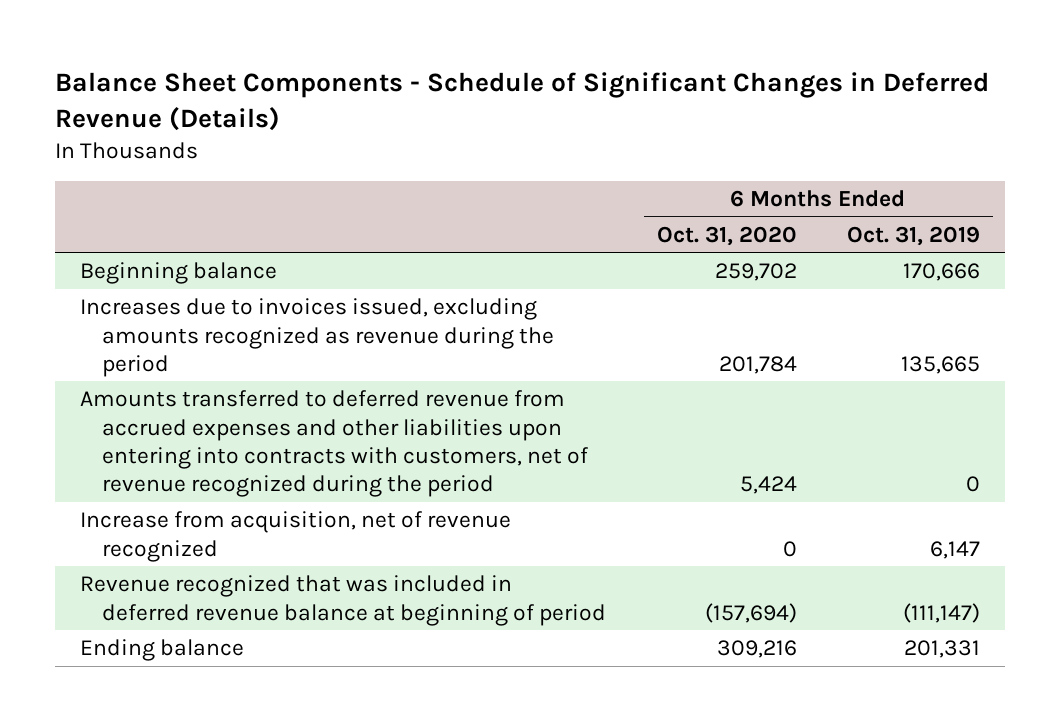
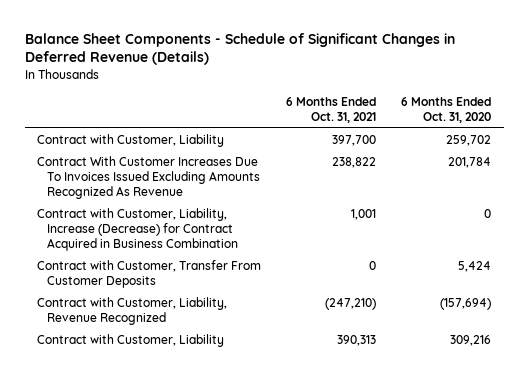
- | 6 Months Ended Oct. 31, 2020 | 6 Months Ended Oct. 31, 2019
+ | 6 Months Ended Oct. 31, 2021 | 6 Months Ended Oct. 31, 2020
- Beginning balance | 259,702 | 170,666
- Increases due to invoices issued, excluding amounts recognized as revenue during the period | 201,784 | 135,665
- Amounts transferred to deferred revenue from accrued expenses and other liabilities upon entering into contracts with customers, net of revenue recognized during the period | 5,424 | 0
- Increase from acquisition, net of revenue recognized | 0 | 6,147
- Revenue recognized that was included in deferred revenue balance at beginning of period | (157,694) | (111,147)
- Ending balance | 309,216 | 201,331
+ Contract with Customer, Liability | 397,700 | 259,702
+ Contract With Customer Increases Due To Invoices Issued Excluding Amounts Recognized As Revenue | 238,822 | 201,784
+ Contract with Customer, Liability, Increase (Decrease) for Contract Acquired in Business Combination | 1,001 | 0
+ Contract with Customer, Transfer From Customer Deposits | 0 | 5,424
+ Contract with Customer, Liability, Revenue Recognized | (247,210) | (157,694)
+ Contract with Customer, Liability | 390,313 | 309,216

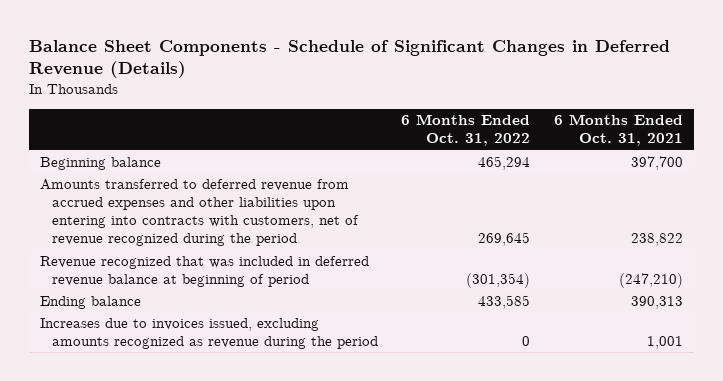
- | 6 Months Ended Oct. 31, 2021 | 6 Months Ended Oct. 31, 2020
+ | 6 Months Ended Oct. 31, 2022 | 6 Months Ended Oct. 31, 2021
- Contract with Customer, Liability | 397,700 | 259,702
- Contract With Customer Increases Due To Invoices Issued Excluding Amounts Recognized As Revenue | 238,822 | 201,784
- Contract with Customer, Liability, Increase (Decrease) for Contract Acquired in Business Combination | 1,001 | 0
- Contract with Customer, Transfer From Customer Deposits | 0 | 5,424
- Contract with Customer, Liability, Revenue Recognized | (247,210) | (157,694)
- Contract with Customer, Liability | 390,313 | 309,216
+ Beginning balance | 465,294 | 397,700
+ Amounts transferred to deferred revenue from accrued expenses and other liabilities upon entering into contracts with customers, net of revenue recognized during the period | 269,645 | 238,822
+ Revenue recognized that was included in deferred revenue balance at beginning of period | (301,354) | (247,210)
+ Ending balance | 433,585 | 390,313
+ Increases due to invoices issued, excluding amounts recognized as revenue during the period | 0 | 1,001

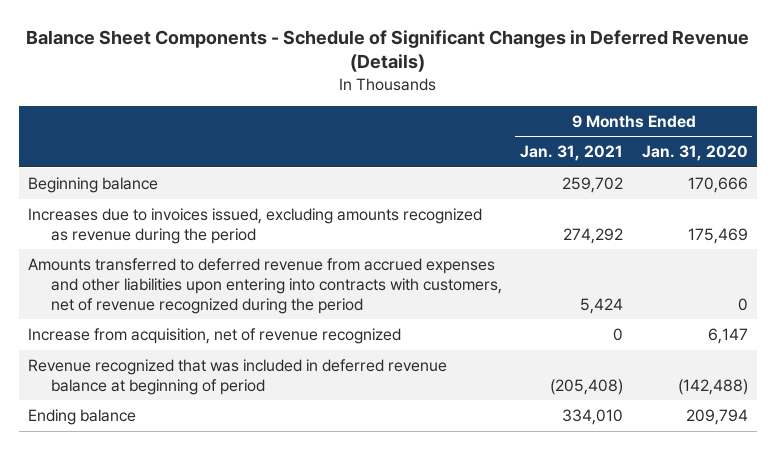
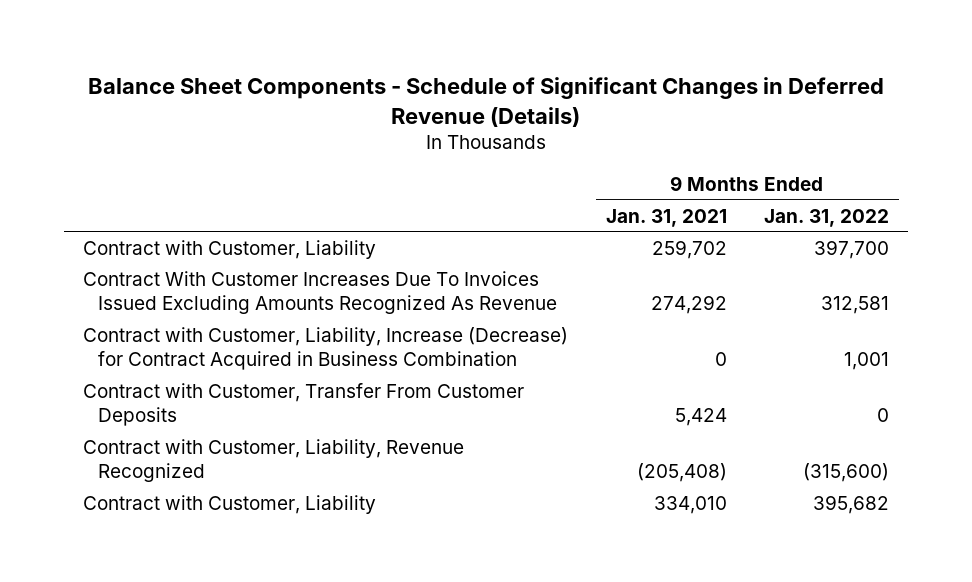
- | 9 Months Ended Jan. 31, 2021 | 9 Months Ended Jan. 31, 2020
+ | 9 Months Ended Jan. 31, 2021 | 9 Months Ended Jan. 31, 2022
- Beginning balance | 259,702 | 170,666
- Increases due to invoices issued, excluding amounts recognized as revenue during the period | 274,292 | 175,469
- Amounts transferred to deferred revenue from accrued expenses and other liabilities upon entering into contracts with customers, net of revenue recognized during the period | 5,424 | 0
- Increase from acquisition, net of revenue recognized | 0 | 6,147
- Revenue recognized that was included in deferred revenue balance at beginning of period | (205,408) | (142,488)
- Ending balance | 334,010 | 209,794
+ Contract with Customer, Liability | 259,702 | 397,700
+ Contract With Customer Increases Due To Invoices Issued Excluding Amounts Recognized As Revenue | 274,292 | 312,581
+ Contract with Customer, Liability, Increase (Decrease) for Contract Acquired in Business Combination | 0 | 1,001
+ Contract with Customer, Transfer From Customer Deposits | 5,424 | 0
+ Contract with Customer, Liability, Revenue Recognized | (205,408) | (315,600)
+ Contract with Customer, Liability | 334,010 | 395,682

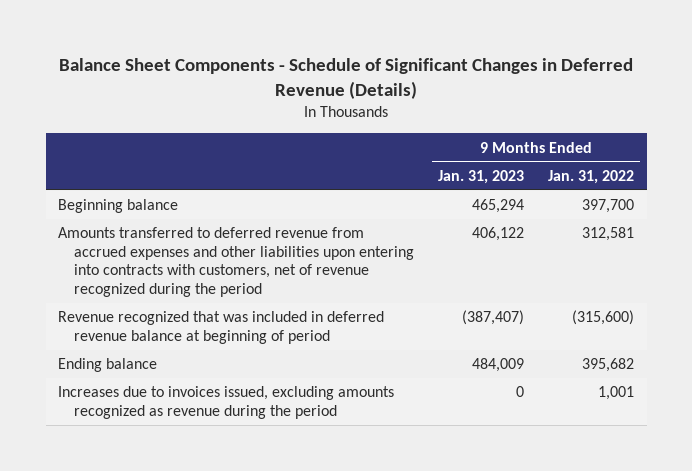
- | 9 Months Ended Jan. 31, 2021 | 9 Months Ended Jan. 31, 2022
+ | 9 Months Ended Jan. 31, 2023 | 9 Months Ended Jan. 31, 2022
- Contract with Customer, Liability | 259,702 | 397,700
- Contract With Customer Increases Due To Invoices Issued Excluding Amounts Recognized As Revenue | 274,292 | 312,581
- Contract with Customer, Liability, Increase (Decrease) for Contract Acquired in Business Combination | 0 | 1,001
- Contract with Customer, Transfer From Customer Deposits | 5,424 | 0
- Contract with Customer, Liability, Revenue Recognized | (205,408) | (315,600)
- Contract with Customer, Liability | 334,010 | 395,682
+ Beginning balance | 465,294 | 397,700
+ Amounts transferred to deferred revenue from accrued expenses and other liabilities upon entering into contracts with customers, net of revenue recognized during the period | 406,122 | 312,581
+ Revenue recognized that was included in deferred revenue balance at beginning of period | (387,407) | (315,600)
+ Ending balance | 484,009 | 395,682
+ Increases due to invoices issued, excluding amounts recognized as revenue during the period | 0 | 1,001

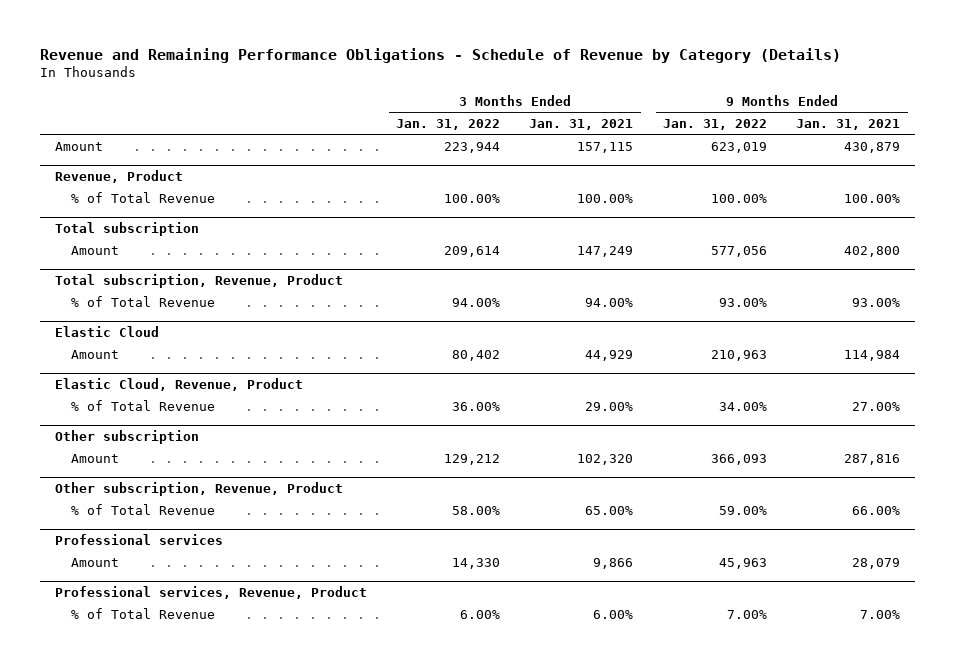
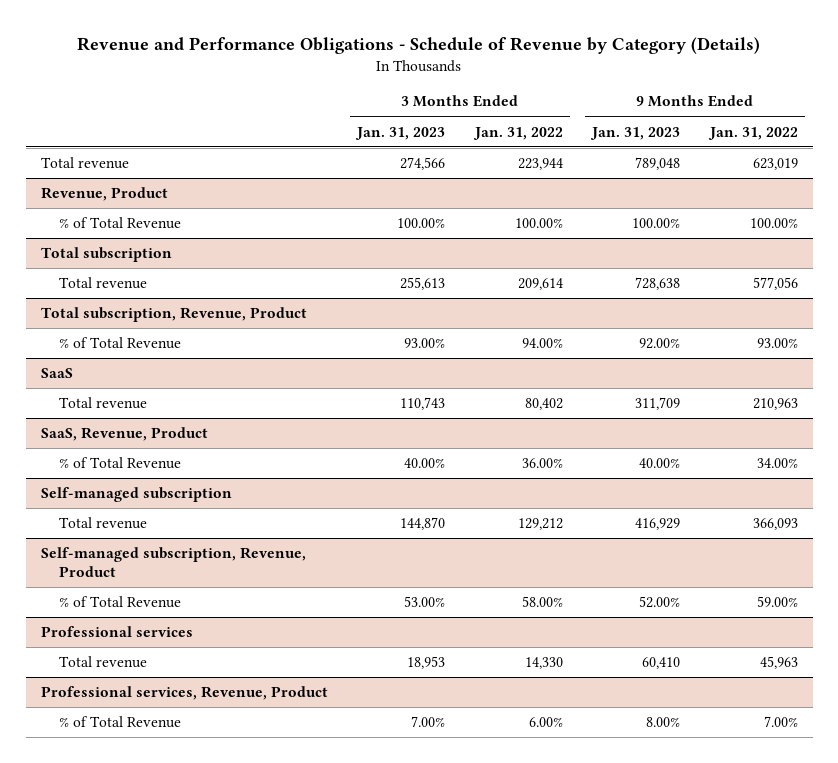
- Revenue and Remaining Performance Obligations - Schedule of Revenue by Category (Details)
+ Revenue and Performance Obligations - Schedule of Revenue by Category (Details)
- | 3 Months Ended Jan. 31, 2022 | 3 Months Ended Jan. 31, 2021 | 9 Months Ended Jan. 31, 2022 | 9 Months Ended Jan. 31, 2021
+ | 3 Months Ended Jan. 31, 2023 | 3 Months Ended Jan. 31, 2022 | 9 Months Ended Jan. 31, 2023 | 9 Months Ended Jan. 31, 2022
- Amount | 223,944 | 157,115 | 623,019 | 430,879
+ Total revenue | 274,566 | 223,944 | 789,048 | 623,019
@ Total subscription
- Amount | 209,614 | 147,249 | 577,056 | 402,800
+ Total revenue | 255,613 | 209,614 | 728,638 | 577,056
- Elastic Cloud
- Amount | 80,402 | 44,929 | 210,963 | 114,984
- Elastic Cloud, Revenue, Product
+ SaaS
+ Total revenue | 110,743 | 80,402 | 311,709 | 210,963
+ SaaS, Revenue, Product
- Other subscription
- Amount | 129,212 | 102,320 | 366,093 | 287,816
- Other subscription, Revenue, Product
+ Self-managed subscription
+ Total revenue | 144,870 | 129,212 | 416,929 | 366,093
+ Self-managed subscription, Revenue, Product
@ Professional services
- Amount | 14,330 | 9,866 | 45,963 | 28,079
+ Total revenue | 18,953 | 14,330 | 60,410 | 45,963

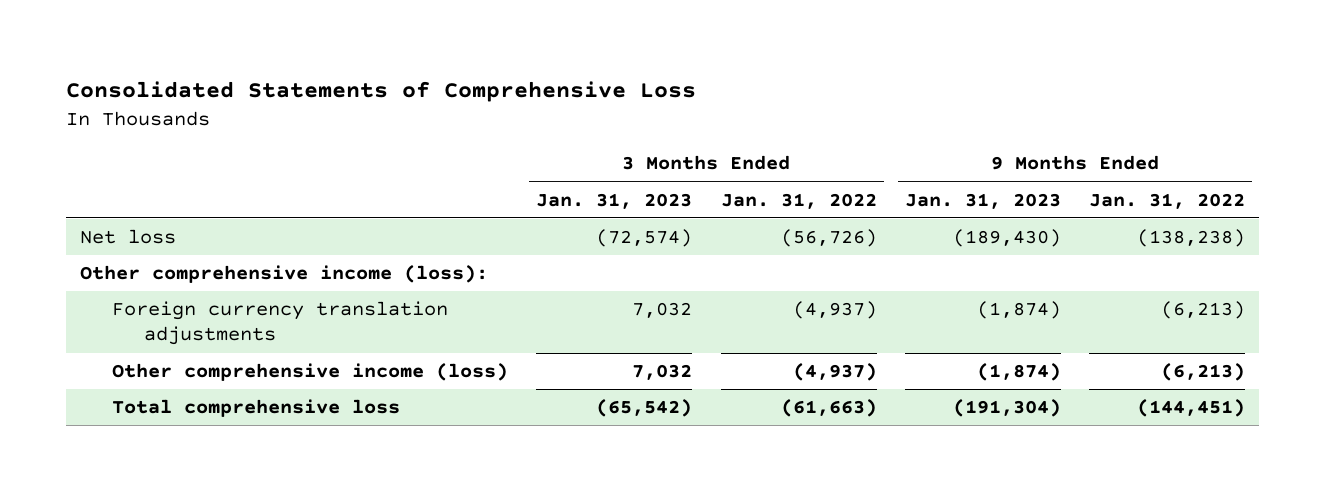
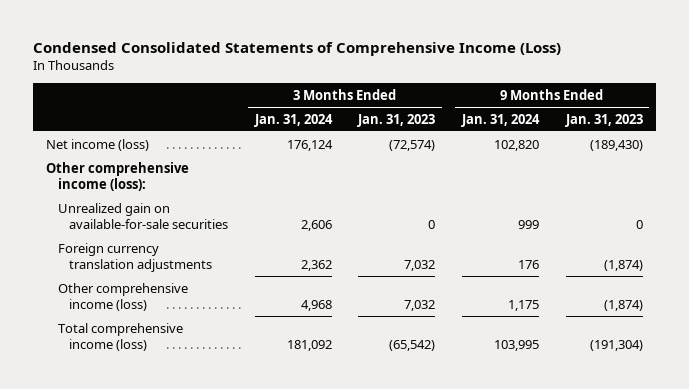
- Consolidated Statements of Comprehensive Loss
+ Condensed Consolidated Statements of Comprehensive Income (Loss)
- | 3 Months Ended Jan. 31, 2023 | 3 Months Ended Jan. 31, 2022 | 9 Months Ended Jan. 31, 2023 | 9 Months Ended Jan. 31, 2022
+ | 3 Months Ended Jan. 31, 2024 | 3 Months Ended Jan. 31, 2023 | 9 Months Ended Jan. 31, 2024 | 9 Months Ended Jan. 31, 2023
- Net loss | (72,574) | (56,726) | (189,430) | (138,238)
+ Net income (loss) | 176,124 | (72,574) | 102,820 | (189,430)
+ Unrealized gain on available-for-sale securities | 2,606 | 0 | 999 | 0
- Total comprehensive loss | (65,542) | (61,663) | (191,304) | (144,451)
+ Total comprehensive income (loss) | 181,092 | (65,542) | 103,995 | (191,304)

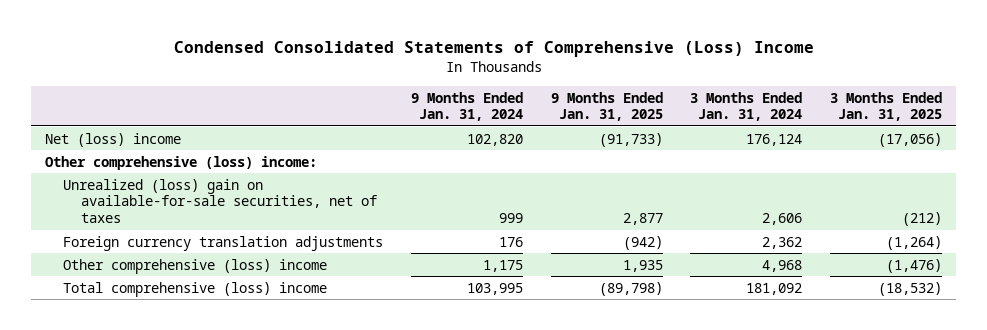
- Condensed Consolidated Statements of Comprehensive Income (Loss)
+ Condensed Consolidated Statements of Comprehensive (Loss) Income
- | 3 Months Ended Jan. 31, 2024 | 3 Months Ended Jan. 31, 2023 | 9 Months Ended Jan. 31, 2024 | 9 Months Ended Jan. 31, 2023
+ | 9 Months Ended Jan. 31, 2024 | 9 Months Ended Jan. 31, 2025 | 3 Months Ended Jan. 31, 2024 | 3 Months Ended Jan. 31, 2025
- Net income (loss) | 176,124 | (72,574) | 102,820 | (189,430)
- Other comprehensive income (loss):
- Unrealized gain on available-for-sale securities | 2,606 | 0 | 999 | 0
+ Net (loss) income | 102,820 | (91,733) | 176,124 | (17,056)
+ Other comprehensive (loss) income:
+ Unrealized (loss) gain on available-for-sale securities, net of taxes | 999 | 2,877 | 2,606 | (212)
- Other comprehensive income (loss) | 4,968 | 7,032 | 1,175 | (1,874)
- Total comprehensive income (loss) | 181,092 | (65,542) | 103,995 | (191,304)
+ Other comprehensive (loss) income | 1,175 | 1,935 | 4,968 | (1,476)
+ Total comprehensive (loss) income | 103,995 | (89,798) | 181,092 | (18,532)

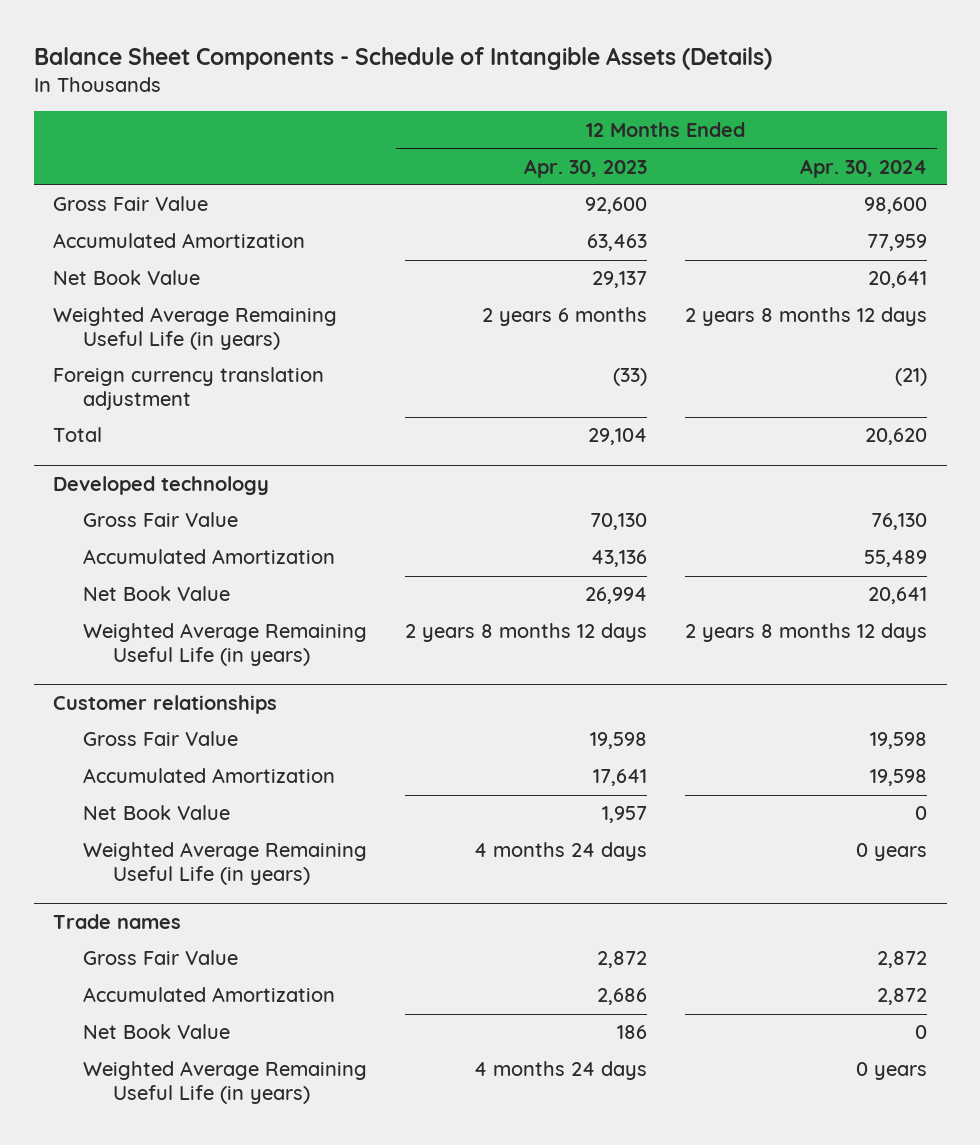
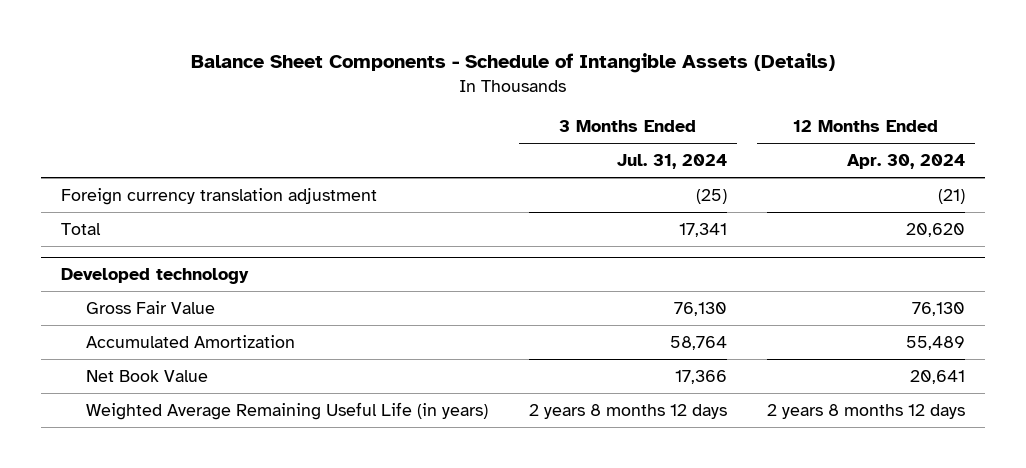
- | 12 Months Ended Apr. 30, 2023 | 12 Months Ended Apr. 30, 2024
+ | 3 Months Ended Jul. 31, 2024 | 12 Months Ended Apr. 30, 2024
- Gross Fair Value | 92,600 | 98,600
- Accumulated Amortization | 63,463 | 77,959
- Net Book Value | 29,137 | 20,641
- Weighted Average Remaining Useful Life (in years) | 2 years 6 months | 2 years 8 months 12 days
- Customer relationships
- Gross Fair Value | 19,598 | 19,598
- Accumulated Amortization | 17,641 | 19,598
- Net Book Value | 1,957 | 0
- Weighted Average Remaining Useful Life (in years) | 4 months 24 days | 0 years
- Trade names
- Gross Fair Value | 2,872 | 2,872
- Accumulated Amortization | 2,686 | 2,872
- Net Book Value | 186 | 0
- Weighted Average Remaining Useful Life (in years) | 4 months 24 days | 0 years

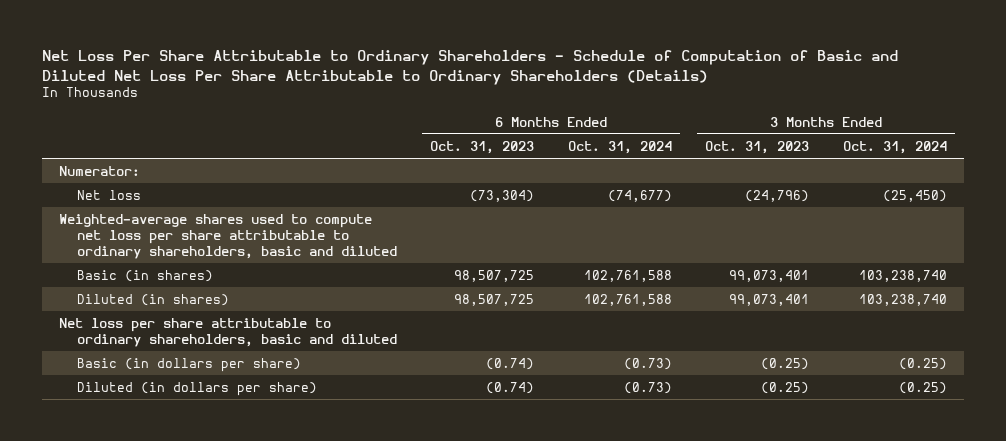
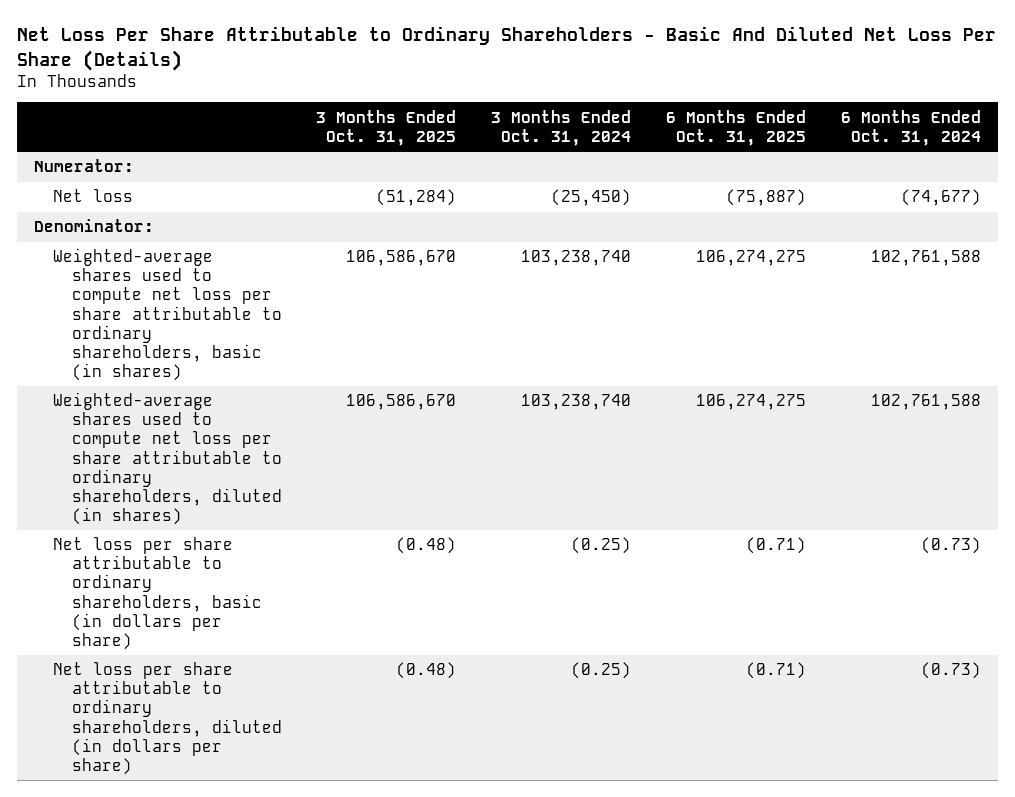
- Net Loss Per Share Attributable to Ordinary Shareholders - Schedule of Computation of Basic and Diluted Net Loss Per Share Attributable to Ordinary Shareholders (Details)
+ Net Loss Per Share Attributable to Ordinary Shareholders - Basic And Diluted Net Loss Per Share (Details)
- | 6 Months Ended Oct. 31, 2023 | 6 Months Ended Oct. 31, 2024 | 3 Months Ended Oct. 31, 2023 | 3 Months Ended Oct. 31, 2024
+ | 3 Months Ended Oct. 31, 2025 | 3 Months Ended Oct. 31, 2024 | 6 Months Ended Oct. 31, 2025 | 6 Months Ended Oct. 31, 2024
- Weighted-average shares used to compute net loss per share attributable to ordinary shareholders, basic and diluted
- Basic (in shares) | 98,507,725 | 102,761,588 | 99,073,401 | 103,238,740
- Diluted (in shares) | 98,507,725 | 102,761,588 | 99,073,401 | 103,238,740
- Net loss per share attributable to ordinary shareholders, basic and diluted
- Basic (in dollars per share) | (0.74) | (0.73) | (0.25) | (0.25)
- Diluted (in dollars per share) | (0.74) | (0.73) | (0.25) | (0.25)
+ Denominator:
+ Weighted-average shares used to compute net loss per share attributable to ordinary shareholders, basic (in shares) | 106,586,670 | 103,238,740 | 106,274,275 | 102,761,588
+ Weighted-average shares used to compute net loss per share attributable to ordinary shareholders, diluted (in shares) | 106,586,670 | 103,238,740 | 106,274,275 | 102,761,588
+ Net loss per share attributable to ordinary shareholders, basic (in dollars per share) | (0.48) | (0.25) | (0.71) | (0.73)
+ Net loss per share attributable to ordinary shareholders, diluted (in dollars per share) | (0.48) | (0.25) | (0.71) | (0.73)

